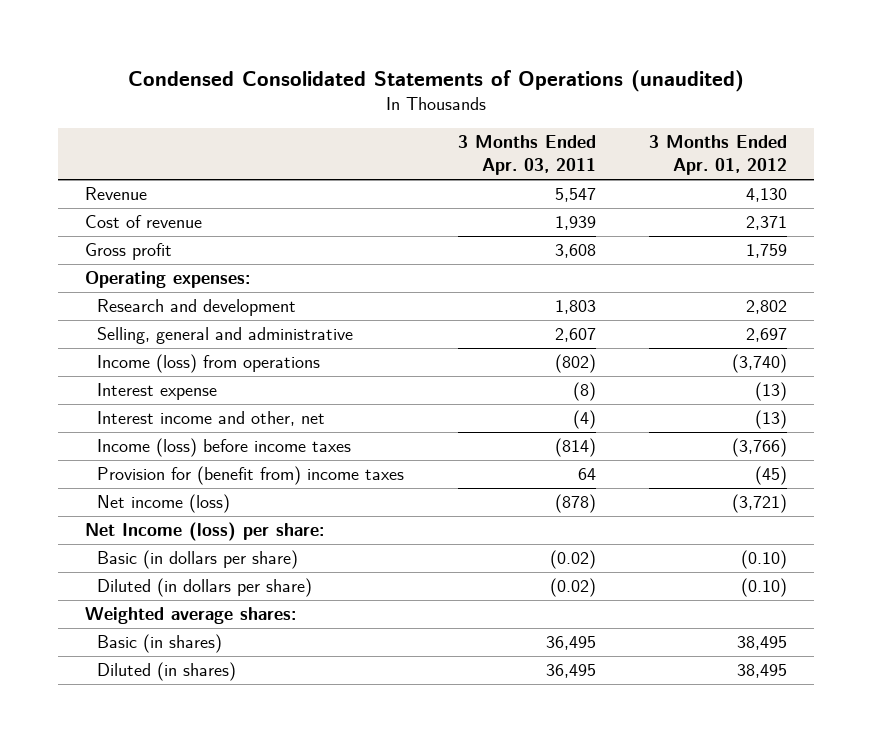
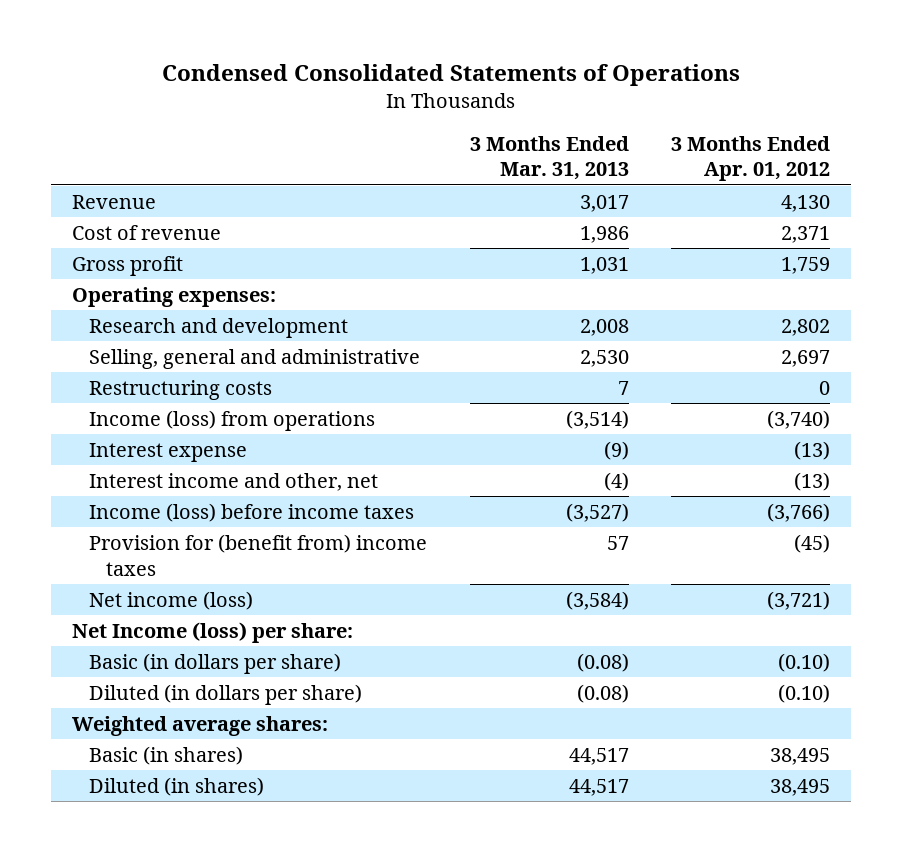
- Condensed Consolidated Statements of Operations (unaudited)
+ Condensed Consolidated Statements of Operations
- | 3 Months Ended Apr. 03, 2011 | 3 Months Ended Apr. 01, 2012
+ | 3 Months Ended Mar. 31, 2013 | 3 Months Ended Apr. 01, 2012
+ Restructuring costs | 7 | 0

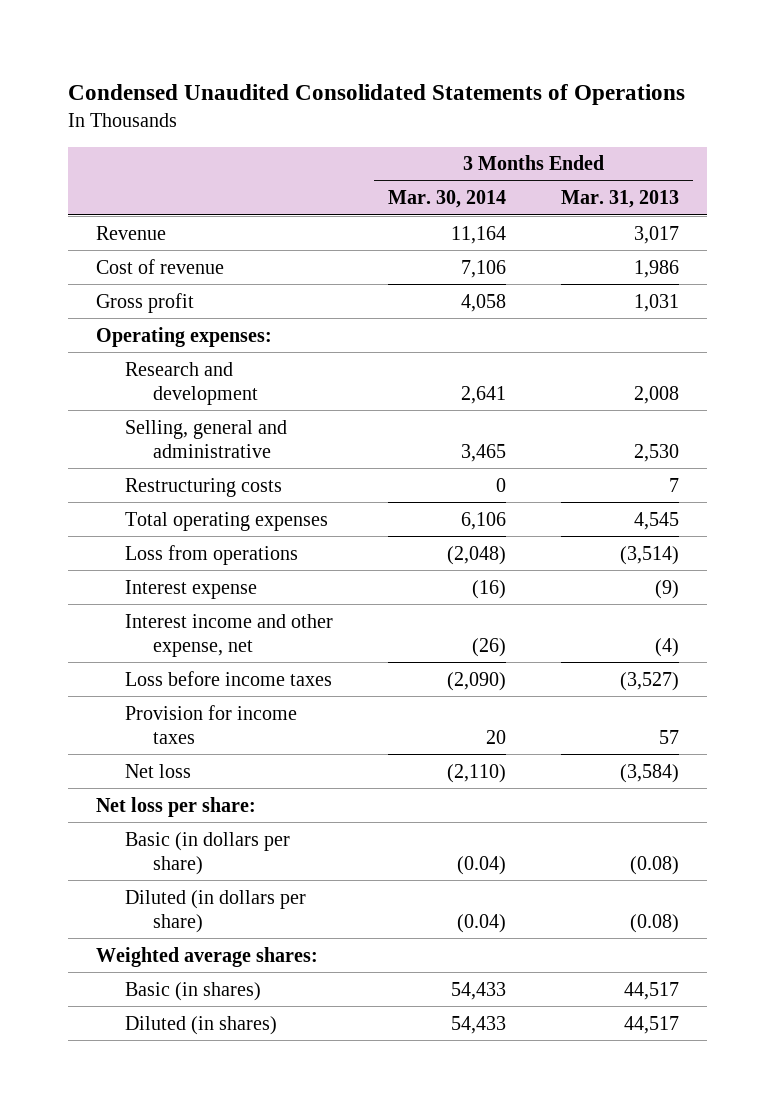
- Condensed Consolidated Statements of Operations
+ Condensed Unaudited Consolidated Statements of Operations
- | 3 Months Ended Mar. 31, 2013 | 3 Months Ended Apr. 01, 2012
+ | 3 Months Ended Mar. 30, 2014 | 3 Months Ended Mar. 31, 2013
- Income (loss) from operations | (3,514) | (3,740)
+ Total operating expenses | 6,106 | 4,545
+ Loss from operations | (2,048) | (3,514)
- Interest income and other, net | (4) | (13)
- Income (loss) before income taxes | (3,527) | (3,766)
- Provision for (benefit from) income taxes | 57 | (45)
- Net income (loss) | (3,584) | (3,721)
- Net Income (loss) per share:
+ Interest income and other expense, net | (26) | (4)
+ Loss before income taxes | (2,090) | (3,527)
+ Provision for income taxes | 20 | 57
+ Net loss | (2,110) | (3,584)
+ Net loss per share:

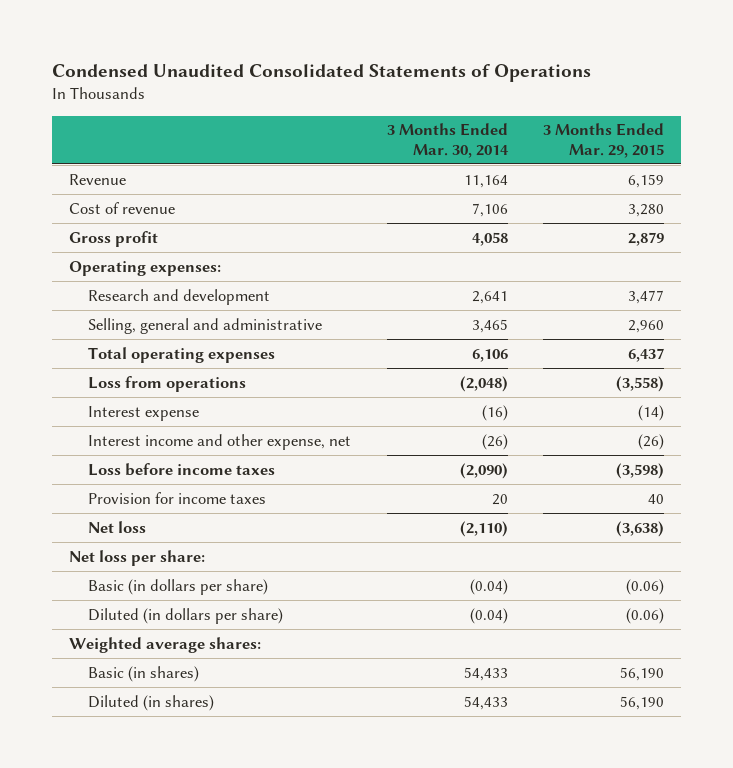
- | 3 Months Ended Mar. 30, 2014 | 3 Months Ended Mar. 31, 2013
+ | 3 Months Ended Mar. 30, 2014 | 3 Months Ended Mar. 29, 2015
- Restructuring costs | 0 | 7

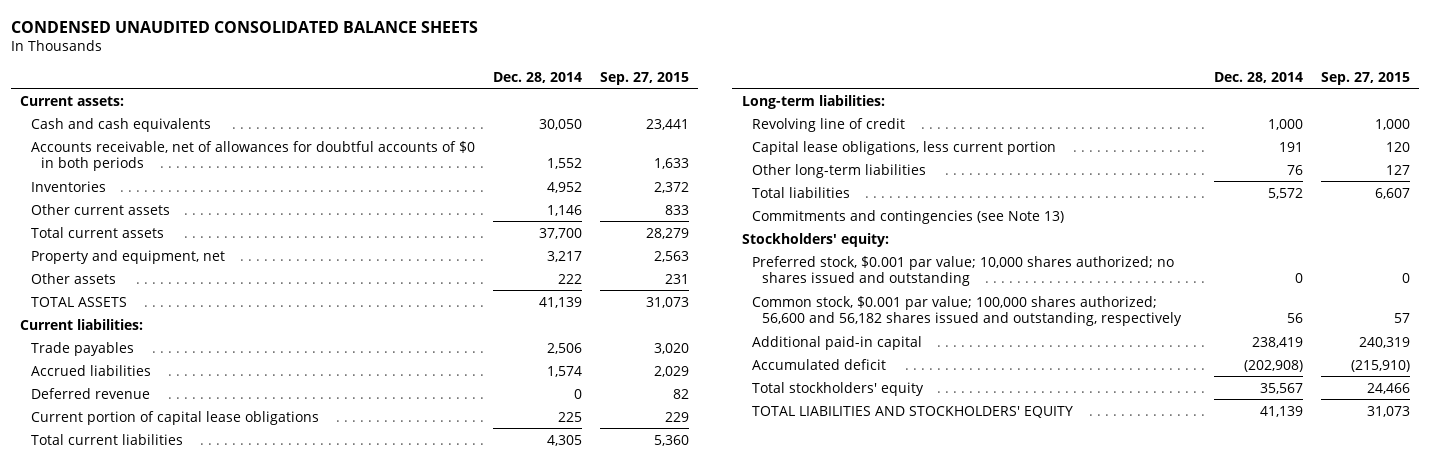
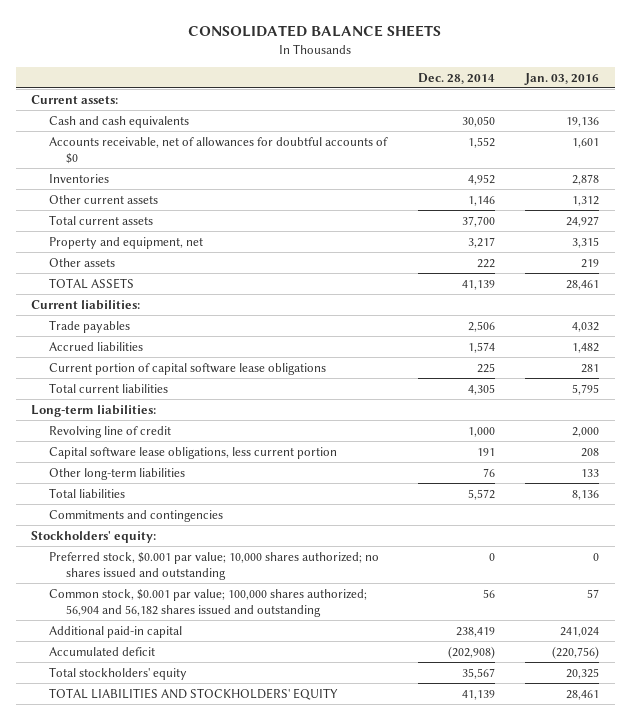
- CONDENSED UNAUDITED CONSOLIDATED BALANCE SHEETS
+ CONSOLIDATED BALANCE SHEETS
- | Dec. 28, 2014 | Sep. 27, 2015
+ | Dec. 28, 2014 | Jan. 03, 2016
- Accounts receivable, net of allowances for doubtful accounts of $0 in both periods | 1,552 | 1,633
+ Accounts receivable, net of allowances for doubtful accounts of $0 | 1,552 | 1,601
- Deferred revenue | 0 | 82
- Current portion of capital lease obligations | 225 | 229
+ Current portion of capital software lease obligations | 225 | 281
- Capital lease obligations, less current portion | 191 | 120
+ Capital software lease obligations, less current portion | 191 | 208
- Commitments and contingencies (see Note 13)
+ Commitments and contingencies
- Common stock, $0.001 par value; 100,000 shares authorized; 56,600 and 56,182 shares issued and outstanding, respectively | 56 | 57
+ Common stock, $0.001 par value; 100,000 shares authorized; 56,904 and 56,182 shares issued and outstanding | 56 | 57

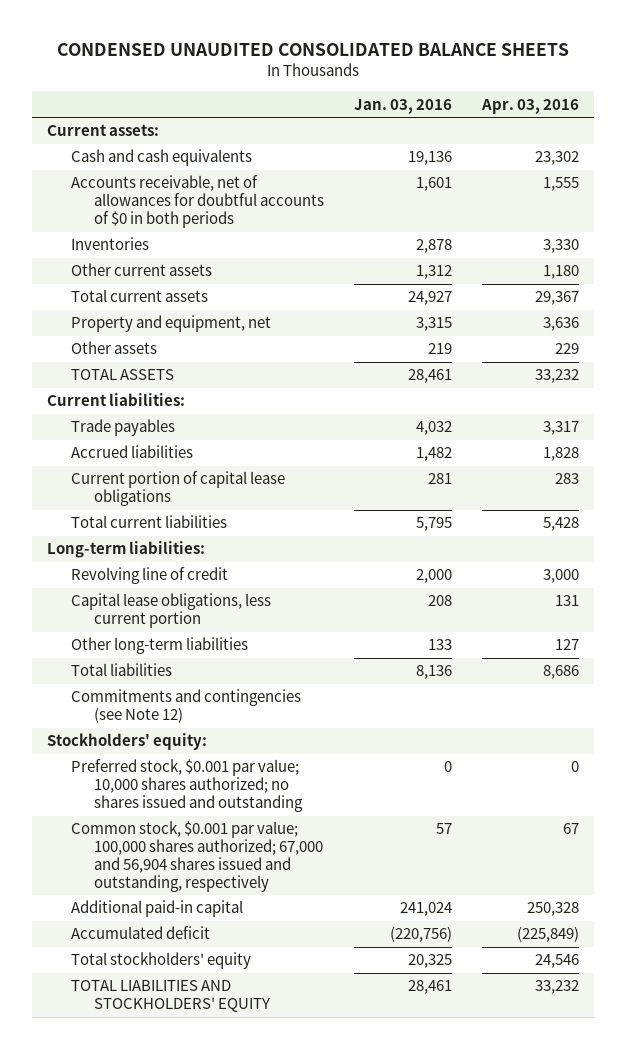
- CONSOLIDATED BALANCE SHEETS
+ CONDENSED UNAUDITED CONSOLIDATED BALANCE SHEETS
- | Dec. 28, 2014 | Jan. 03, 2016
+ | Jan. 03, 2016 | Apr. 03, 2016
- Accounts receivable, net of allowances for doubtful accounts of $0 | 1,552 | 1,601
+ Accounts receivable, net of allowances for doubtful accounts of $0 in both periods | 1,601 | 1,555
- Current portion of capital software lease obligations | 225 | 281
+ Current portion of capital lease obligations | 281 | 283
- Capital software lease obligations, less current portion | 191 | 208
+ Capital lease obligations, less current portion | 208 | 131
- Commitments and contingencies
+ Commitments and contingencies (see Note 12)
- Common stock, $0.001 par value; 100,000 shares authorized; 56,904 and 56,182 shares issued and outstanding | 56 | 57
+ Common stock, $0.001 par value; 100,000 shares authorized; 67,000 and 56,904 shares issued and outstanding, respectively | 57 | 67

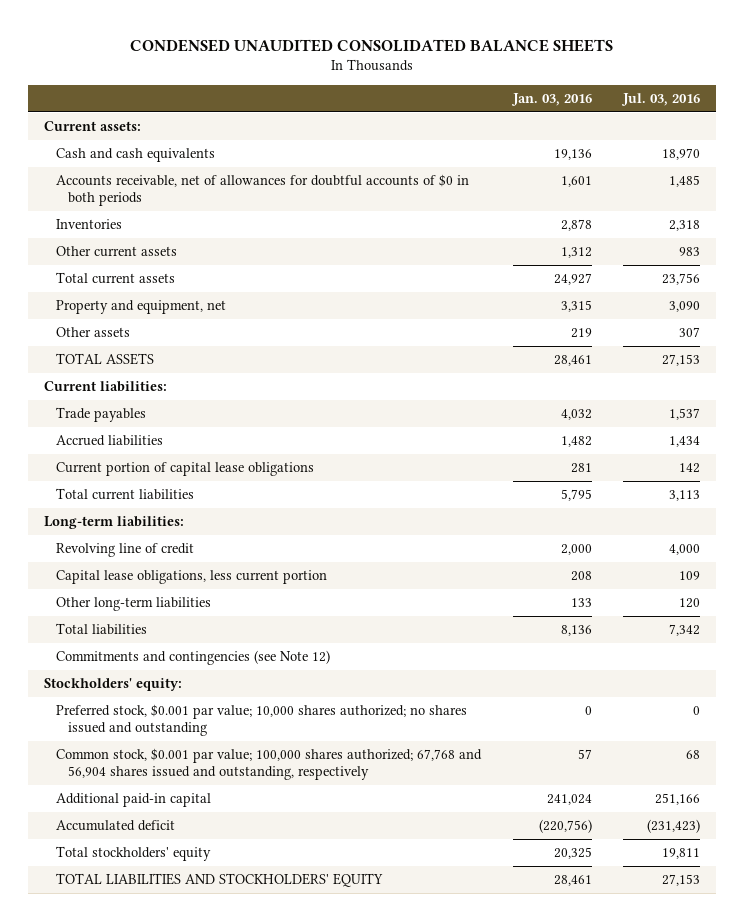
- | Jan. 03, 2016 | Apr. 03, 2016
+ | Jan. 03, 2016 | Jul. 03, 2016
- Common stock, $0.001 par value; 100,000 shares authorized; 67,000 and 56,904 shares issued and outstanding, respectively | 57 | 67
+ Common stock, $0.001 par value; 100,000 shares authorized; 67,768 and 56,904 shares issued and outstanding, respectively | 57 | 68

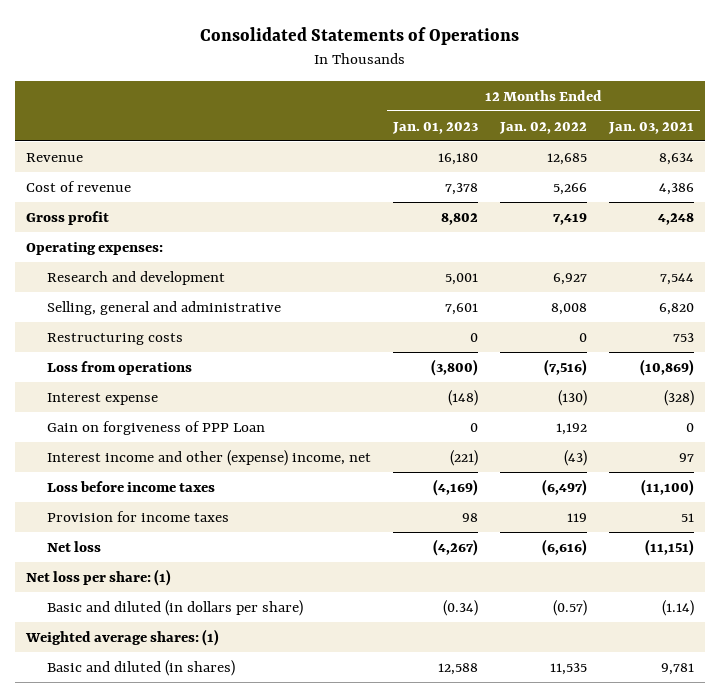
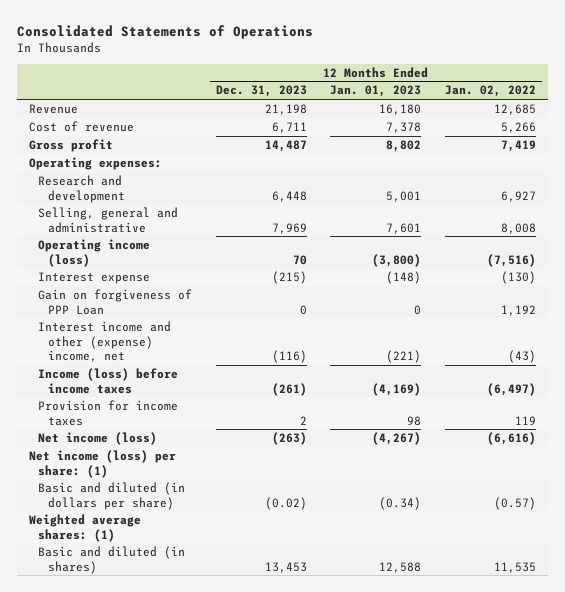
- | 12 Months Ended Jan. 01, 2023 | 12 Months Ended Jan. 02, 2022 | 12 Months Ended Jan. 03, 2021
+ | 12 Months Ended Dec. 31, 2023 | 12 Months Ended Jan. 01, 2023 | 12 Months Ended Jan. 02, 2022
- Restructuring costs | 0 | 0 | 753
- Loss from operations | (3,800) | (7,516) | (10,869)
+ Operating income (loss) | 70 | (3,800) | (7,516)
- Loss before income taxes | (4,169) | (6,497) | (11,100)
+ Income (loss) before income taxes | (261) | (4,169) | (6,497)
- Net loss | (4,267) | (6,616) | (11,151)
- Net loss per share: (1)
+ Net income (loss) | (263) | (4,267) | (6,616)
+ Net income (loss) per share: (1)

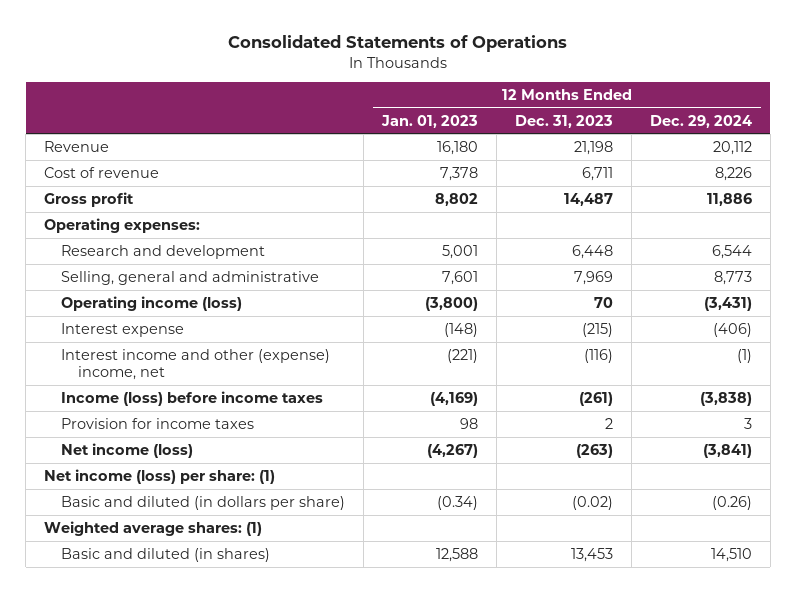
- | 12 Months Ended Dec. 31, 2023 | 12 Months Ended Jan. 01, 2023 | 12 Months Ended Jan. 02, 2022
+ | 12 Months Ended Jan. 01, 2023 | 12 Months Ended Dec. 31, 2023 | 12 Months Ended Dec. 29, 2024
- Gain on forgiveness of PPP Loan | 0 | 0 | 1,192

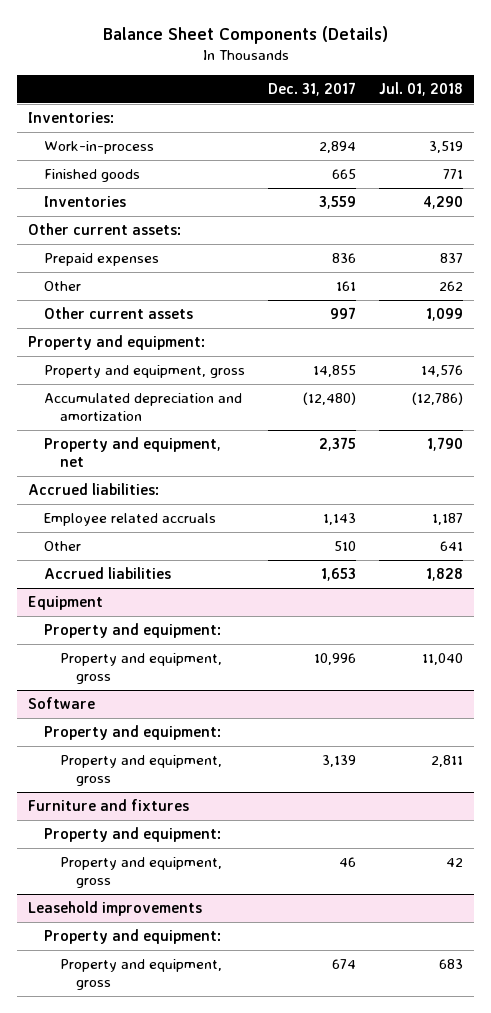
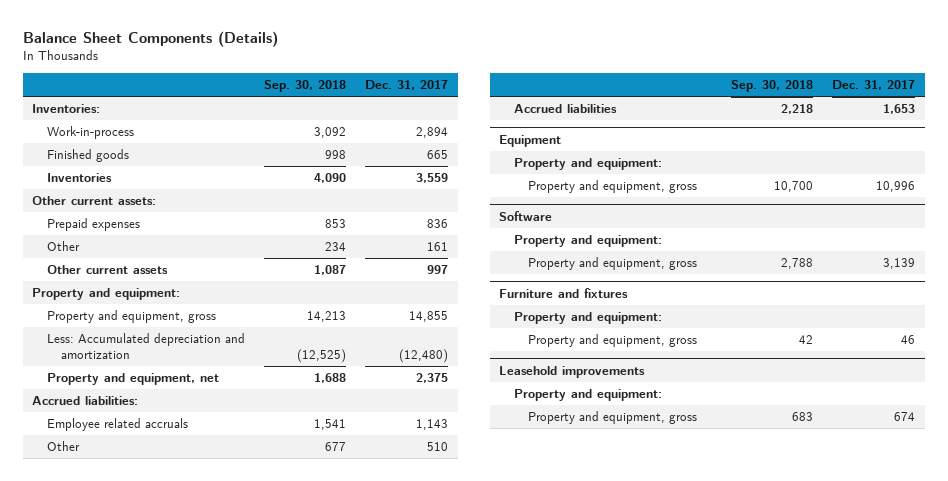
- | Dec. 31, 2017 | Jul. 01, 2018
+ | Sep. 30, 2018 | Dec. 31, 2017
- Accumulated depreciation and amortization | (12,480) | (12,786)
+ Less: Accumulated depreciation and amortization | (12,525) | (12,480)

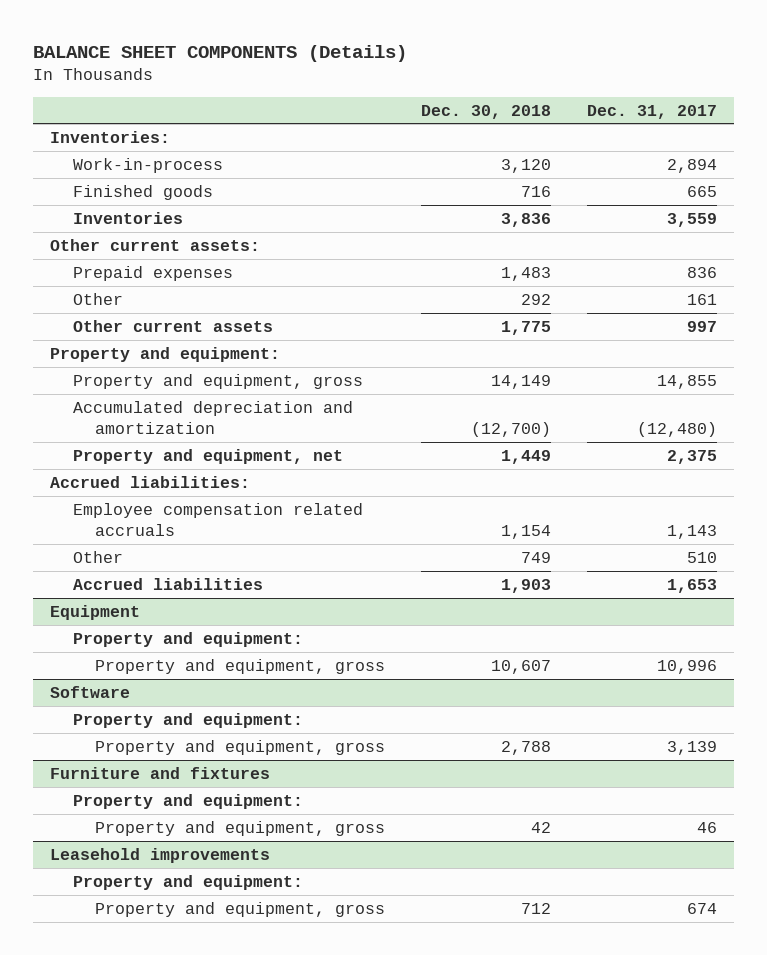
- Balance Sheet Components (Details)
+ BALANCE SHEET COMPONENTS (Details)
- | Sep. 30, 2018 | Dec. 31, 2017
+ | Dec. 30, 2018 | Dec. 31, 2017
- Less: Accumulated depreciation and amortization | (12,525) | (12,480)
+ Accumulated depreciation and amortization | (12,700) | (12,480)
- Employee related accruals | 1,541 | 1,143
+ Employee compensation related accruals | 1,154 | 1,143

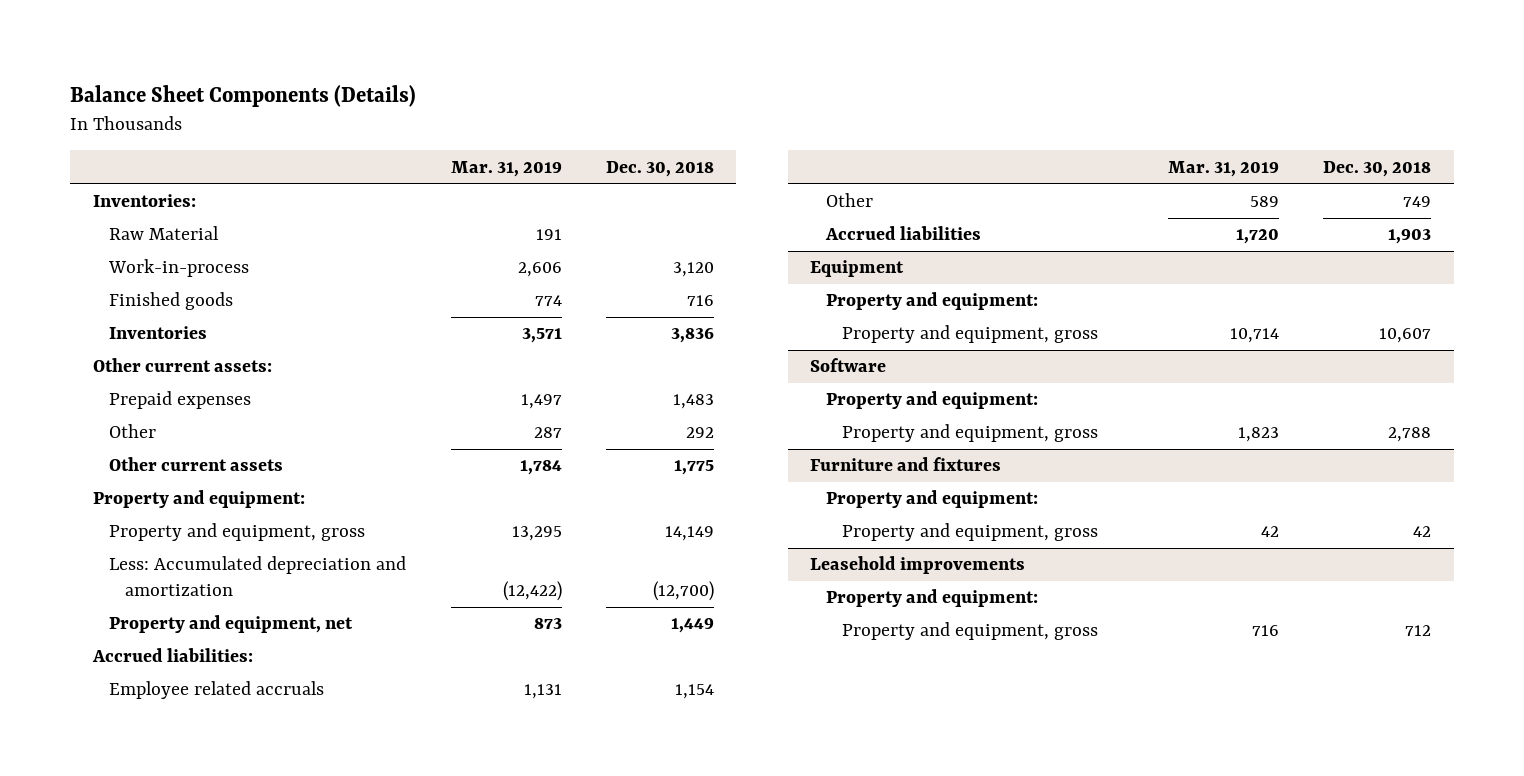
- BALANCE SHEET COMPONENTS (Details)
+ Balance Sheet Components (Details)
- | Dec. 30, 2018 | Dec. 31, 2017
+ | Mar. 31, 2019 | Dec. 30, 2018
+ Raw Material | 191 |
- Accumulated depreciation and amortization | (12,700) | (12,480)
+ Less: Accumulated depreciation and amortization | (12,422) | (12,700)
- Employee compensation related accruals | 1,154 | 1,143
+ Employee related accruals | 1,131 | 1,154

